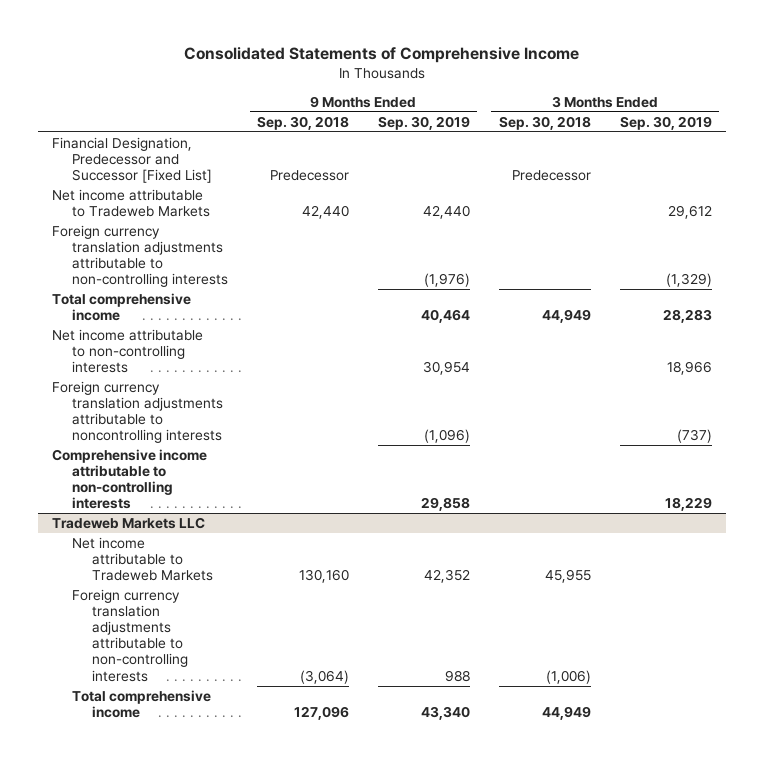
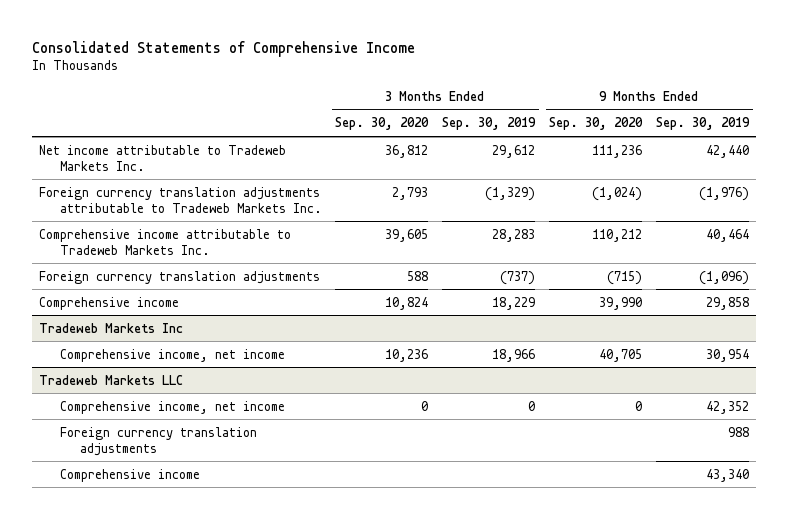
- | 9 Months Ended Sep. 30, 2018 | 9 Months Ended Sep. 30, 2019 | 3 Months Ended Sep. 30, 2018 | 3 Months Ended Sep. 30, 2019
+ | 3 Months Ended Sep. 30, 2020 | 3 Months Ended Sep. 30, 2019 | 9 Months Ended Sep. 30, 2020 | 9 Months Ended Sep. 30, 2019
- Financial Designation, Predecessor and Successor [Fixed List] | Predecessor | | Predecessor |
- Net income attributable to Tradeweb Markets | 42,440 | 42,440 | | 29,612
- Foreign currency translation adjustments attributable to non-controlling interests | | (1,976) | | (1,329)
- Total comprehensive income | | 40,464 | 44,949 | 28,283
- Net income attributable to non-controlling interests | | 30,954 | | 18,966
- Foreign currency translation adjustments attributable to noncontrolling interests | | (1,096) | | (737)
- Comprehensive income attributable to non-controlling interests | | 29,858 | | 18,229
+ Net income attributable to Tradeweb Markets Inc. | 36,812 | 29,612 | 111,236 | 42,440
+ Foreign currency translation adjustments attributable to Tradeweb Markets Inc. | 2,793 | (1,329) | (1,024) | (1,976)
+ Comprehensive income attributable to Tradeweb Markets Inc. | 39,605 | 28,283 | 110,212 | 40,464
+ Foreign currency translation adjustments | 588 | (737) | (715) | (1,096)
+ Comprehensive income | 10,824 | 18,229 | 39,990 | 29,858
+ Tradeweb Markets Inc
+ Comprehensive income, net income | 10,236 | 18,966 | 40,705 | 30,954
@ Tradeweb Markets LLC
- Net income attributable to Tradeweb Markets | 130,160 | 42,352 | 45,955 |
- Foreign currency translation adjustments attributable to non-controlling interests | (3,064) | 988 | (1,006) |
- Total comprehensive income | 127,096 | 43,340 | 44,949 |
+ Comprehensive income, net income | 0 | 0 | 0 | 42,352
+ Foreign currency translation adjustments | | | | 988
+ Comprehensive income | | | | 43,340

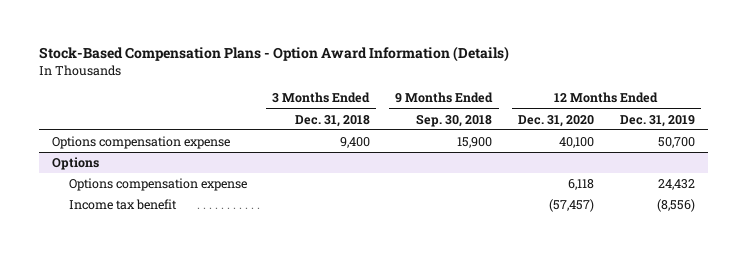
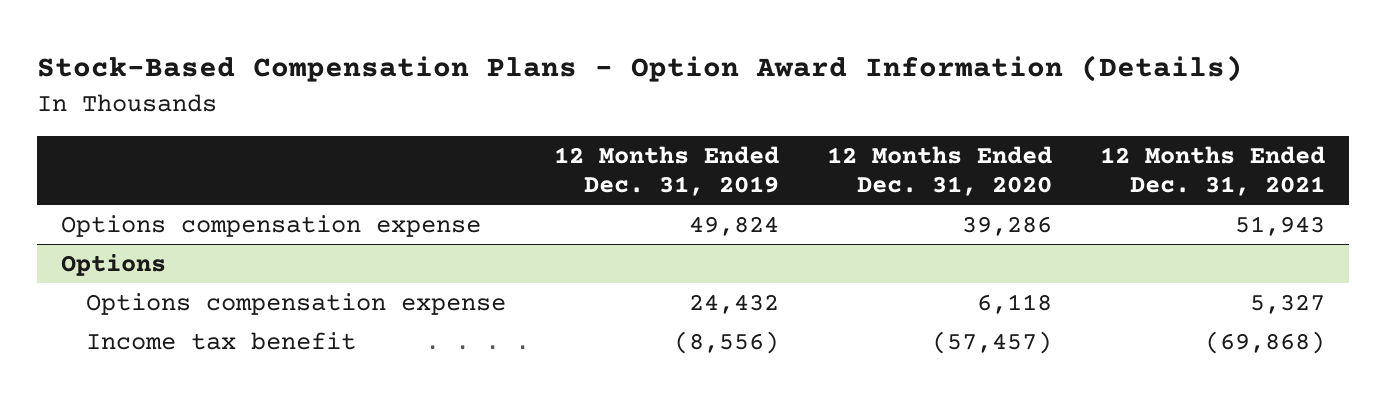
- | 3 Months Ended Dec. 31, 2018 | 9 Months Ended Sep. 30, 2018 | 12 Months Ended Dec. 31, 2020 | 12 Months Ended Dec. 31, 2019
+ | 12 Months Ended Dec. 31, 2019 | 12 Months Ended Dec. 31, 2020 | 12 Months Ended Dec. 31, 2021
- Options compensation expense | 9,400 | 15,900 | 40,100 | 50,700
+ Options compensation expense | 49,824 | 39,286 | 51,943

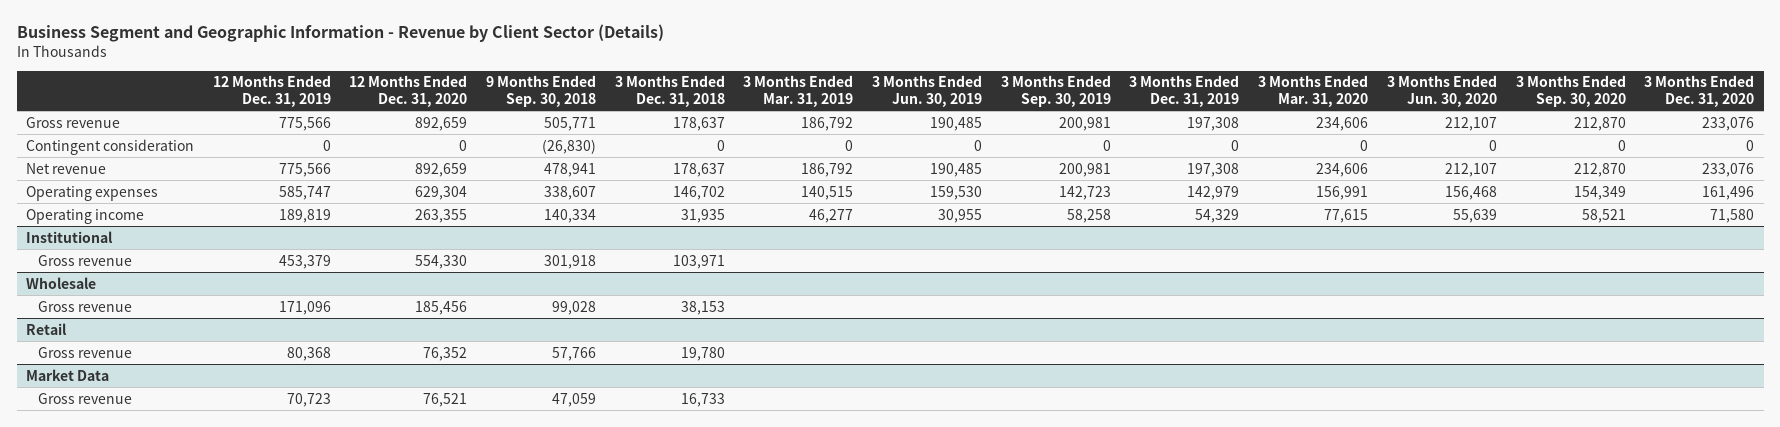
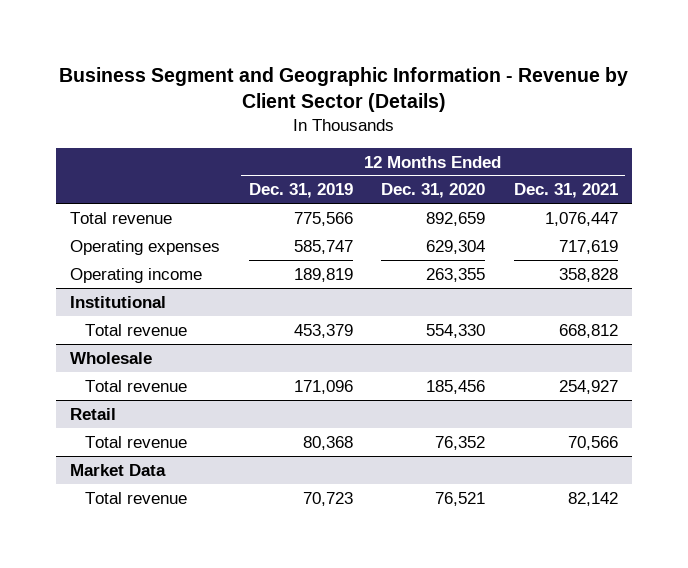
- | 12 Months Ended Dec. 31, 2019 | 12 Months Ended Dec. 31, 2020 | 9 Months Ended Sep. 30, 2018 | 3 Months Ended Dec. 31, 2018 | 3 Months Ended Mar. 31, 2019 | 3 Months Ended Jun. 30, 2019 | 3 Months Ended Sep. 30, 2019 | 3 Months Ended Dec. 31, 2019 | 3 Months Ended Mar. 31, 2020 | 3 Months Ended Jun. 30, 2020 | 3 Months Ended Sep. 30, 2020 | 3 Months Ended Dec. 31, 2020
+ | 12 Months Ended Dec. 31, 2019 | 12 Months Ended Dec. 31, 2020 | 12 Months Ended Dec. 31, 2021
- Gross revenue | 775,566 | 892,659 | 505,771 | 178,637 | 186,792 | 190,485 | 200,981 | 197,308 | 234,606 | 212,107 | 212,870 | 233,076
- Contingent consideration | 0 | 0 | (26,830) | 0 | 0 | 0 | 0 | 0 | 0 | 0 | 0 | 0
- Net revenue | 775,566 | 892,659 | 478,941 | 178,637 | 186,792 | 190,485 | 200,981 | 197,308 | 234,606 | 212,107 | 212,870 | 233,076
+ Total revenue | 775,566 | 892,659 | 1,076,447
@ Institutional
- Gross revenue | 453,379 | 554,330 | 301,918 | 103,971 | | | | | | | |
+ Total revenue | 453,379 | 554,330 | 668,812
@ Wholesale
- Gross revenue | 171,096 | 185,456 | 99,028 | 38,153 | | | | | | | |
+ Total revenue | 171,096 | 185,456 | 254,927
@ Retail
- Gross revenue | 80,368 | 76,352 | 57,766 | 19,780 | | | | | | | |
+ Total revenue | 80,368 | 76,352 | 70,566
@ Market Data
- Gross revenue | 70,723 | 76,521 | 47,059 | 16,733 | | | | | | | |
+ Total revenue | 70,723 | 76,521 | 82,142

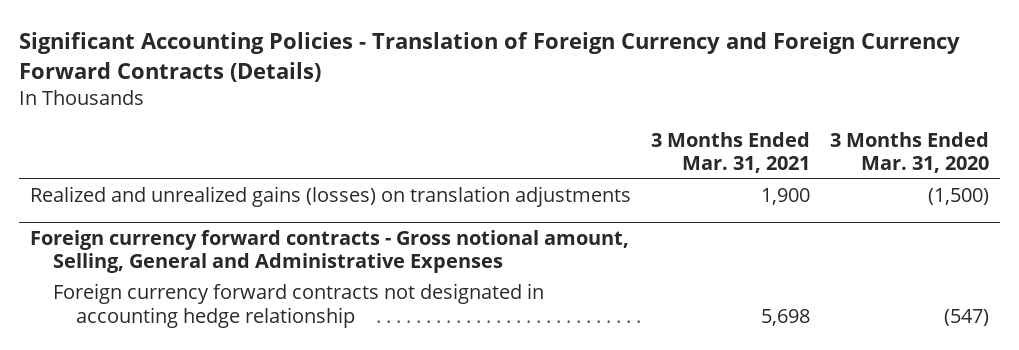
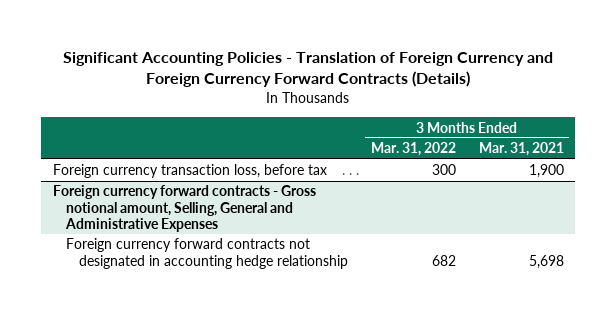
- | 3 Months Ended Mar. 31, 2021 | 3 Months Ended Mar. 31, 2020
+ | 3 Months Ended Mar. 31, 2022 | 3 Months Ended Mar. 31, 2021
- Realized and unrealized gains (losses) on translation adjustments | 1,900 | (1,500)
+ Foreign currency transaction loss, before tax | 300 | 1,900

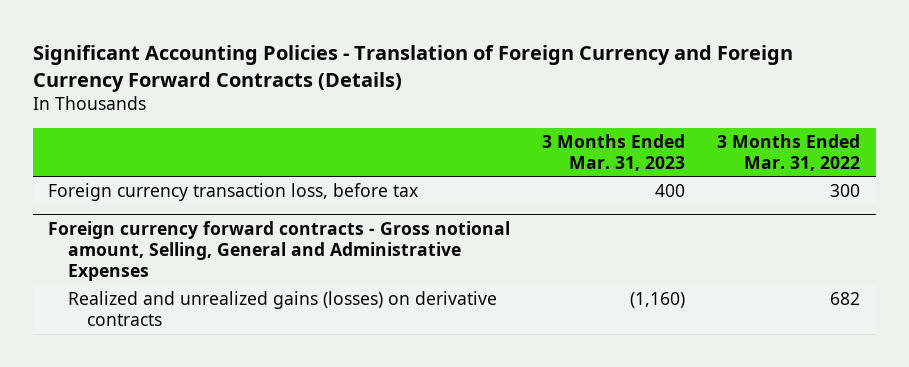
- | 3 Months Ended Mar. 31, 2022 | 3 Months Ended Mar. 31, 2021
+ | 3 Months Ended Mar. 31, 2023 | 3 Months Ended Mar. 31, 2022
@ Foreign currency forward contracts - Gross notional amount, Selling, General and Administrative Expenses
- Foreign currency forward contracts not designated in accounting hedge relationship | 682 | 5,698
+ Realized and unrealized gains (losses) on derivative contracts | (1,160) | 682

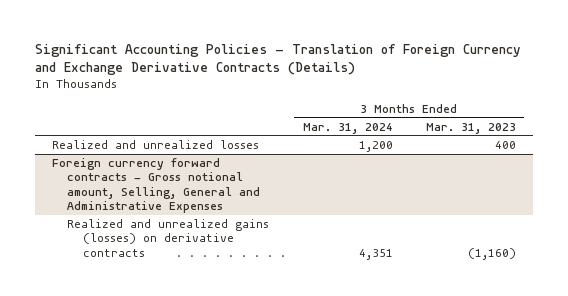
- Significant Accounting Policies - Translation of Foreign Currency and Foreign Currency Forward Contracts (Details)
+ Significant Accounting Policies - Translation of Foreign Currency and Exchange Derivative Contracts (Details)
- | 3 Months Ended Mar. 31, 2023 | 3 Months Ended Mar. 31, 2022
+ | 3 Months Ended Mar. 31, 2024 | 3 Months Ended Mar. 31, 2023
- Foreign currency transaction loss, before tax | 400 | 300
+ Realized and unrealized losses | 1,200 | 400

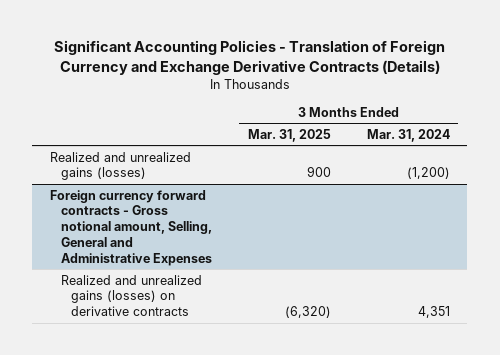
- | 3 Months Ended Mar. 31, 2024 | 3 Months Ended Mar. 31, 2023
+ | 3 Months Ended Mar. 31, 2025 | 3 Months Ended Mar. 31, 2024
- Realized and unrealized losses | 1,200 | 400
+ Realized and unrealized gains (losses) | 900 | (1,200)

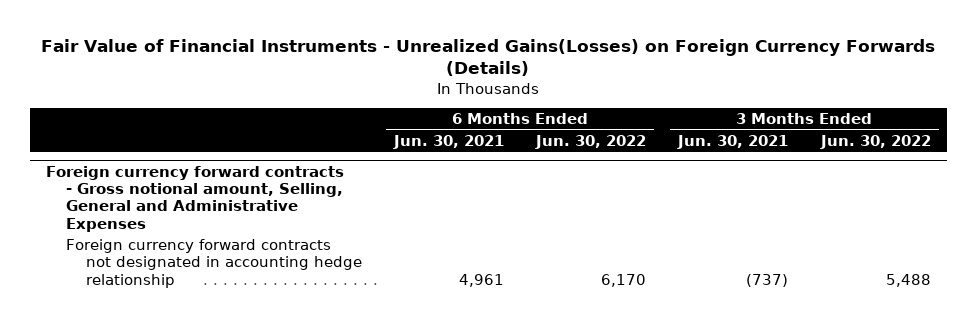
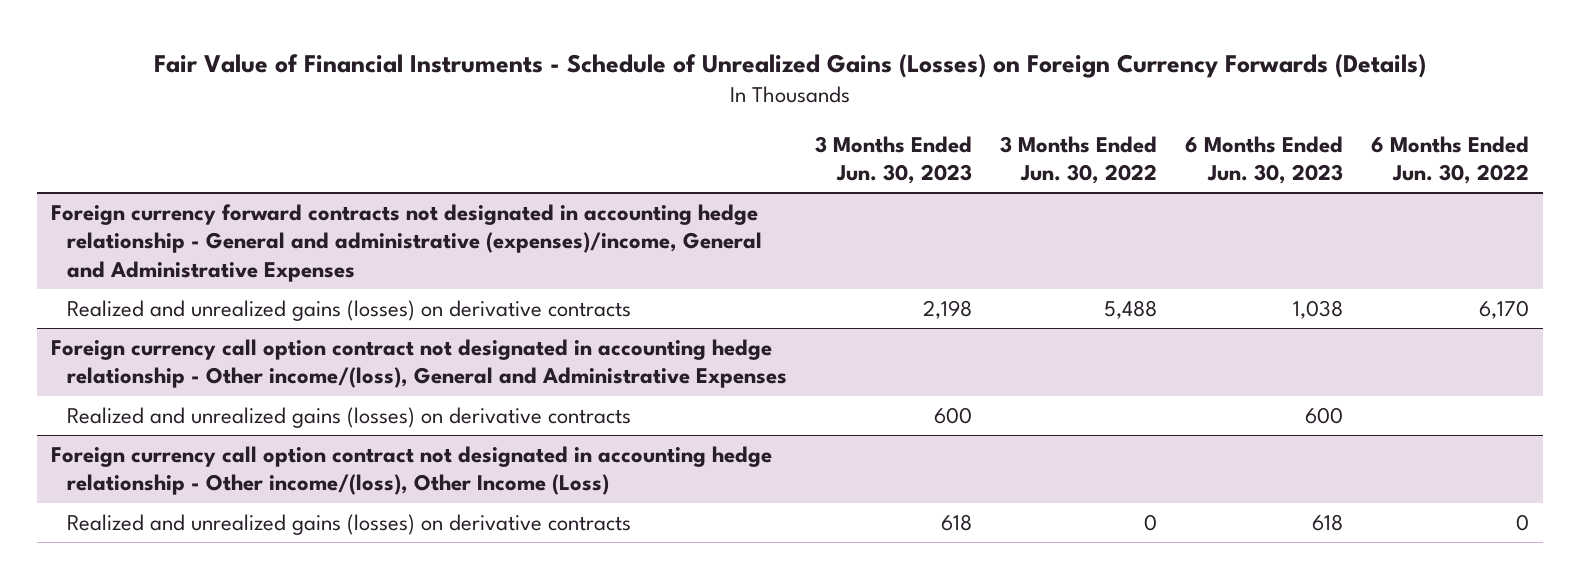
- Fair Value of Financial Instruments - Unrealized Gains(Losses) on Foreign Currency Forwards (Details)
+ Fair Value of Financial Instruments - Schedule of Unrealized Gains (Losses) on Foreign Currency Forwards (Details)
- | 6 Months Ended Jun. 30, 2021 | 6 Months Ended Jun. 30, 2022 | 3 Months Ended Jun. 30, 2021 | 3 Months Ended Jun. 30, 2022
+ | 3 Months Ended Jun. 30, 2023 | 3 Months Ended Jun. 30, 2022 | 6 Months Ended Jun. 30, 2023 | 6 Months Ended Jun. 30, 2022
- Foreign currency forward contracts - Gross notional amount, Selling, General and Administrative Expenses
- Foreign currency forward contracts not designated in accounting hedge relationship | 4,961 | 6,170 | (737) | 5,488
+ Foreign currency forward contracts not designated in accounting hedge relationship - General and administrative (expenses)/income, General and Administrative Expenses
+ Realized and unrealized gains (losses) on derivative contracts | 2,198 | 5,488 | 1,038 | 6,170
+ Foreign currency call option contract not designated in accounting hedge relationship - Other income/(loss), General and Administrative Expenses
+ Realized and unrealized gains (losses) on derivative contracts | 600 | | 600 |
+ Foreign currency call option contract not designated in accounting hedge relationship - Other income/(loss), Other Income (Loss)
+ Realized and unrealized gains (losses) on derivative contracts | 618 | 0 | 618 | 0

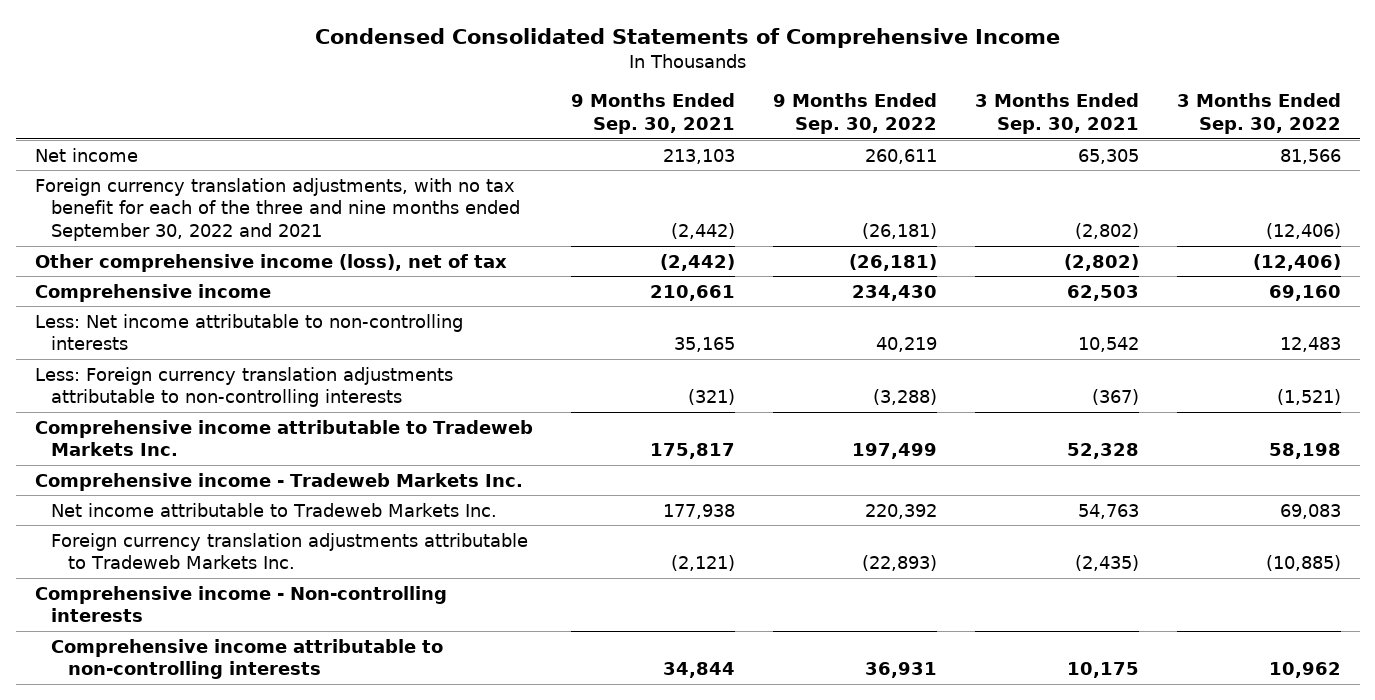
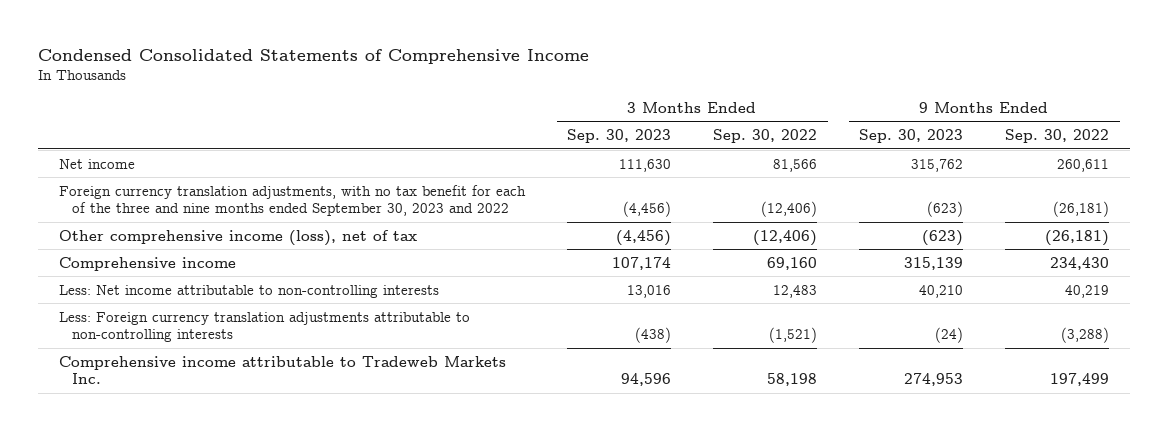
- | 9 Months Ended Sep. 30, 2021 | 9 Months Ended Sep. 30, 2022 | 3 Months Ended Sep. 30, 2021 | 3 Months Ended Sep. 30, 2022
+ | 3 Months Ended Sep. 30, 2023 | 3 Months Ended Sep. 30, 2022 | 9 Months Ended Sep. 30, 2023 | 9 Months Ended Sep. 30, 2022
- Foreign currency translation adjustments, with no tax benefit for each of the three and nine months ended September 30, 2022 and 2021 | (2,442) | (26,181) | (2,802) | (12,406)
+ Foreign currency translation adjustments, with no tax benefit for each of the three and nine months ended September 30, 2023 and 2022 | (4,456) | (12,406) | (623) | (26,181)
- Comprehensive income - Tradeweb Markets Inc.
- Net income attributable to Tradeweb Markets Inc. | 177,938 | 220,392 | 54,763 | 69,083
- Foreign currency translation adjustments attributable to Tradeweb Markets Inc. | (2,121) | (22,893) | (2,435) | (10,885)
- Comprehensive income - Non-controlling interests
- Comprehensive income attributable to non-controlling interests | 34,844 | 36,931 | 10,175 | 10,962

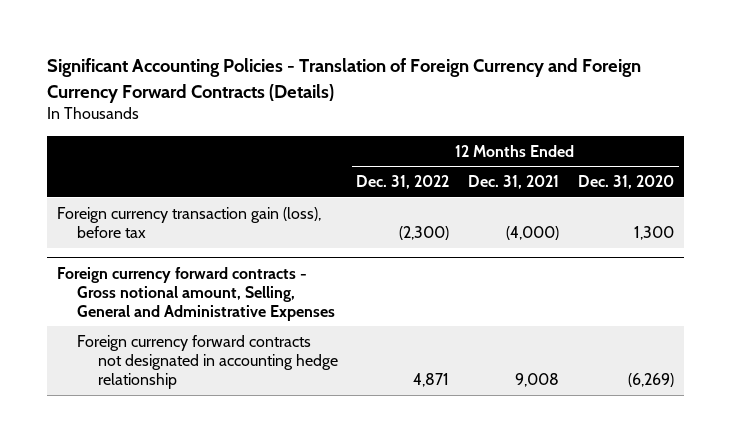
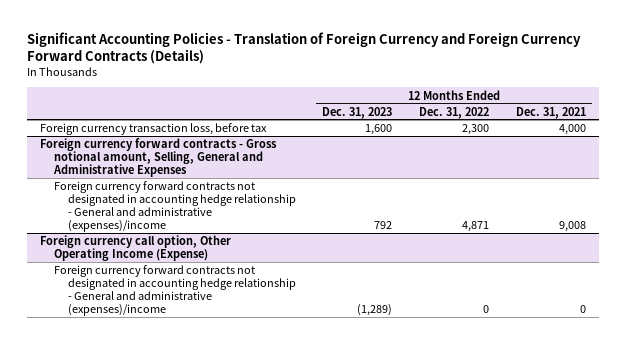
- | 12 Months Ended Dec. 31, 2022 | 12 Months Ended Dec. 31, 2021 | 12 Months Ended Dec. 31, 2020
+ | 12 Months Ended Dec. 31, 2023 | 12 Months Ended Dec. 31, 2022 | 12 Months Ended Dec. 31, 2021
- Foreign currency transaction gain (loss), before tax | (2,300) | (4,000) | 1,300
+ Foreign currency transaction loss, before tax | 1,600 | 2,300 | 4,000
@ Foreign currency forward contracts - Gross notional amount, Selling, General and Administrative Expenses
- Foreign currency forward contracts not designated in accounting hedge relationship | 4,871 | 9,008 | (6,269)
+ Foreign currency forward contracts not designated in accounting hedge relationship - General and administrative (expenses)/income | 792 | 4,871 | 9,008
+ Foreign currency call option, Other Operating Income (Expense)
+ Foreign currency forward contracts not designated in accounting hedge relationship - General and administrative (expenses)/income | (1,289) | 0 | 0

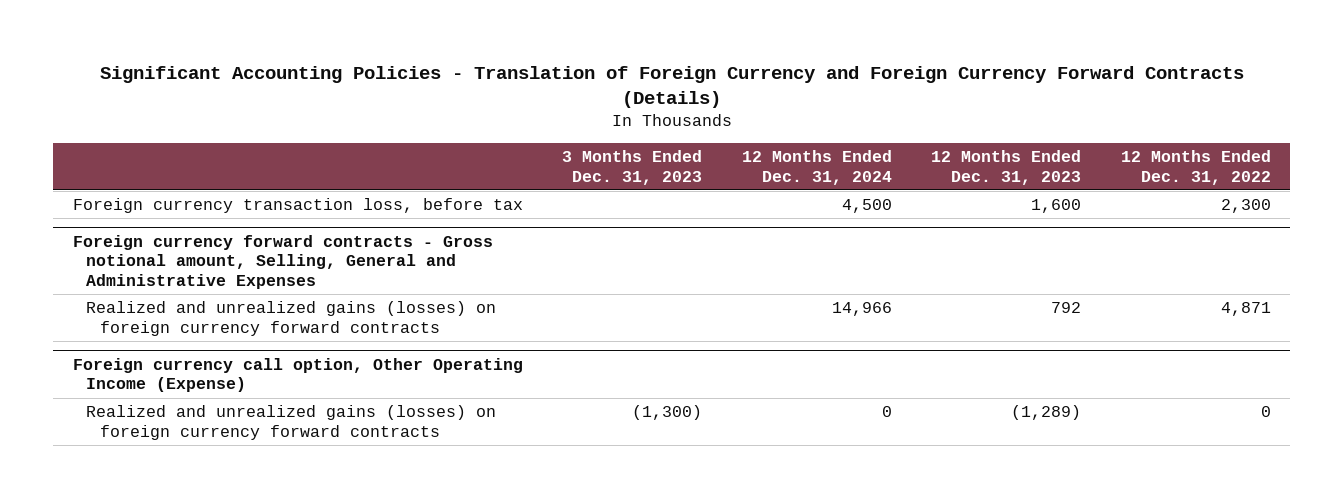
- | 12 Months Ended Dec. 31, 2023 | 12 Months Ended Dec. 31, 2022 | 12 Months Ended Dec. 31, 2021
+ | 3 Months Ended Dec. 31, 2023 | 12 Months Ended Dec. 31, 2024 | 12 Months Ended Dec. 31, 2023 | 12 Months Ended Dec. 31, 2022
@ Foreign currency forward contracts - Gross notional amount, Selling, General and Administrative Expenses
- Foreign currency forward contracts not designated in accounting hedge relationship - General and administrative (expenses)/income | 792 | 4,871 | 9,008
+ Realized and unrealized gains (losses) on foreign currency forward contracts | | 14,966 | 792 | 4,871
@ Foreign currency call option, Other Operating Income (Expense)
- Foreign currency forward contracts not designated in accounting hedge relationship - General and administrative (expenses)/income | (1,289) | 0 | 0
+ Realized and unrealized gains (losses) on foreign currency forward contracts | (1,300) | 0 | (1,289) | 0

